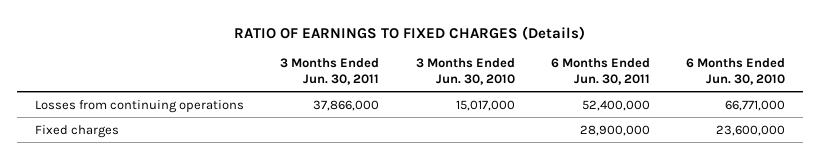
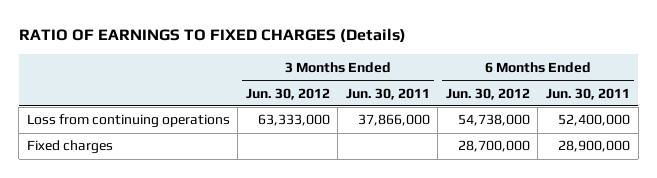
- | 3 Months Ended Jun. 30, 2011 | 3 Months Ended Jun. 30, 2010 | 6 Months Ended Jun. 30, 2011 | 6 Months Ended Jun. 30, 2010
+ | 3 Months Ended Jun. 30, 2012 | 3 Months Ended Jun. 30, 2011 | 6 Months Ended Jun. 30, 2012 | 6 Months Ended Jun. 30, 2011
- Losses from continuing operations | 37,866,000 | 15,017,000 | 52,400,000 | 66,771,000
+ Loss from continuing operations | 63,333,000 | 37,866,000 | 54,738,000 | 52,400,000

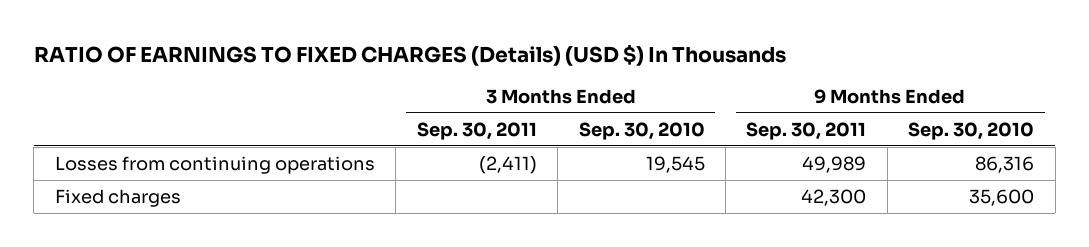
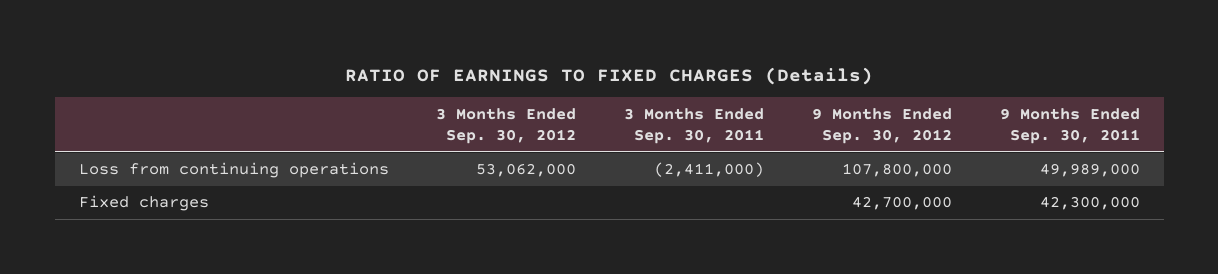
- RATIO OF EARNINGS TO FIXED CHARGES (Details) (USD $) In Thousands
+ RATIO OF EARNINGS TO FIXED CHARGES (Details)
- | 3 Months Ended Sep. 30, 2011 | 3 Months Ended Sep. 30, 2010 | 9 Months Ended Sep. 30, 2011 | 9 Months Ended Sep. 30, 2010
+ | 3 Months Ended Sep. 30, 2012 | 3 Months Ended Sep. 30, 2011 | 9 Months Ended Sep. 30, 2012 | 9 Months Ended Sep. 30, 2011
- Losses from continuing operations | (2,411) | 19,545 | 49,989 | 86,316
- Fixed charges | | | 42,300 | 35,600
+ Loss from continuing operations | 53,062,000 | (2,411,000) | 107,800,000 | 49,989,000
+ Fixed charges | | | 42,700,000 | 42,300,000

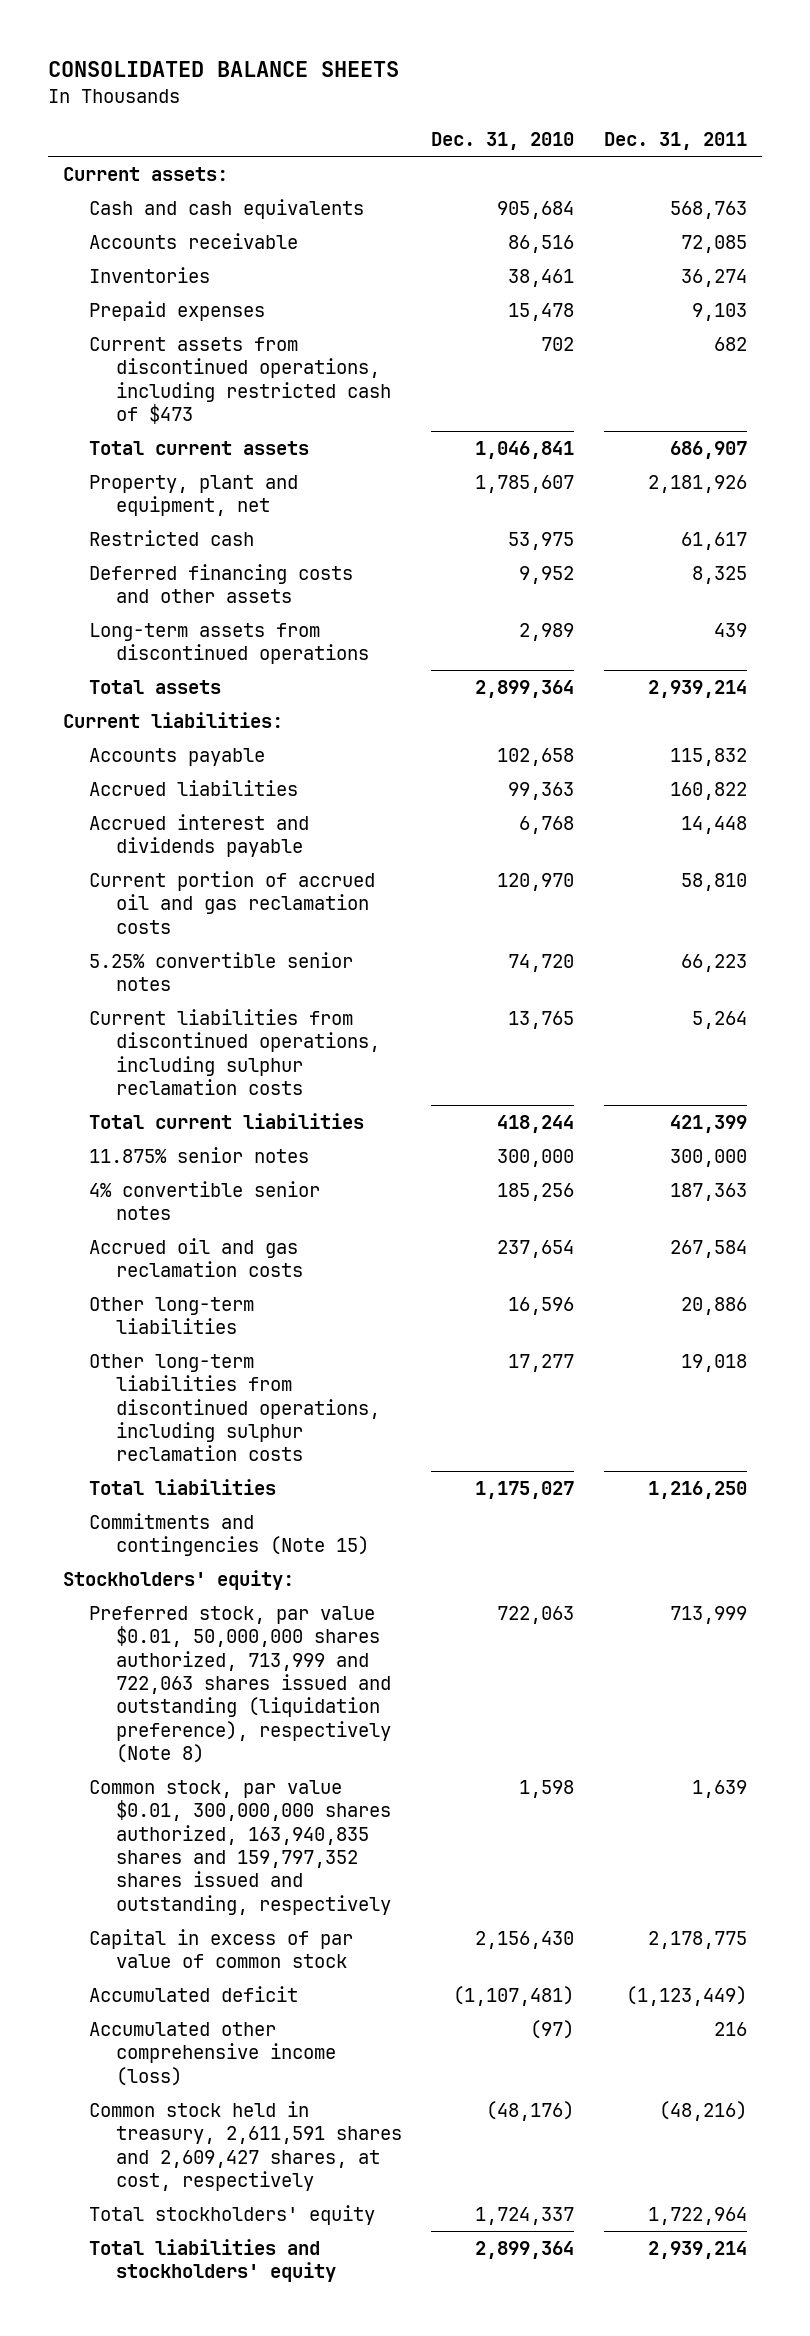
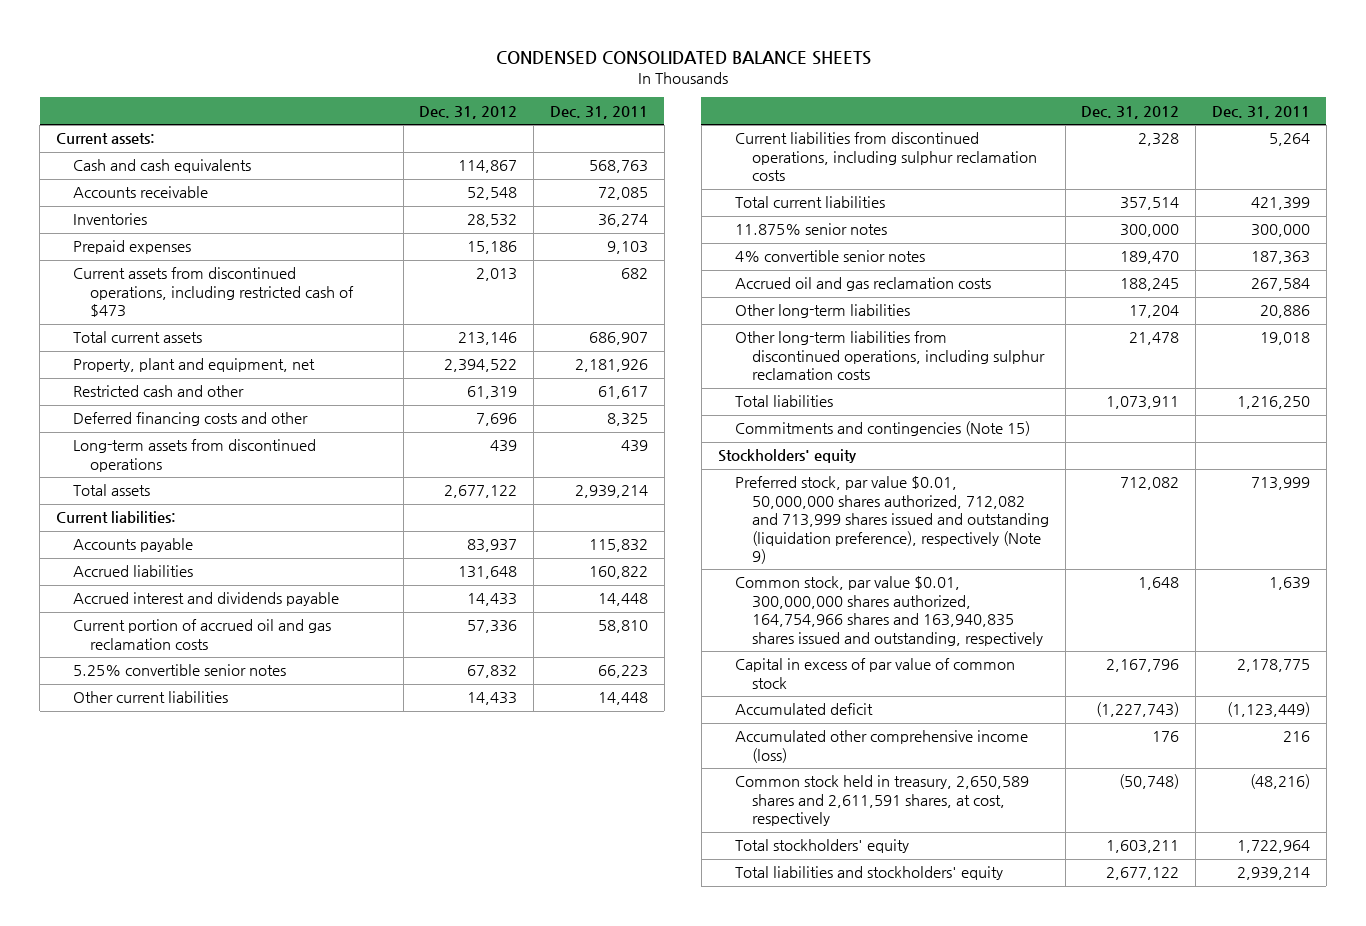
- CONSOLIDATED BALANCE SHEETS
+ CONDENSED CONSOLIDATED BALANCE SHEETS
- | Dec. 31, 2010 | Dec. 31, 2011
+ | Dec. 31, 2012 | Dec. 31, 2011
- Restricted cash | 53,975 | 61,617
- Deferred financing costs and other assets | 9,952 | 8,325
+ Restricted cash and other | 61,319 | 61,617
+ Deferred financing costs and other | 7,696 | 8,325
+ Other current liabilities | 14,433 | 14,448
- Stockholders' equity:
- Preferred stock, par value $0.01, 50,000,000 shares authorized, 713,999 and 722,063 shares issued and outstanding (liquidation preference), respectively (Note 8) | 722,063 | 713,999
- Common stock, par value $0.01, 300,000,000 shares authorized, 163,940,835 shares and 159,797,352 shares issued and outstanding, respectively | 1,598 | 1,639
+ Stockholders' equity
+ Preferred stock, par value $0.01, 50,000,000 shares authorized, 712,082 and 713,999 shares issued and outstanding (liquidation preference), respectively (Note 9) | 712,082 | 713,999
+ Common stock, par value $0.01, 300,000,000 shares authorized, 164,754,966 shares and 163,940,835 shares issued and outstanding, respectively | 1,648 | 1,639
- Common stock held in treasury, 2,611,591 shares and 2,609,427 shares, at cost, respectively | (48,176) | (48,216)
+ Common stock held in treasury, 2,650,589 shares and 2,611,591 shares, at cost, respectively | (50,748) | (48,216)

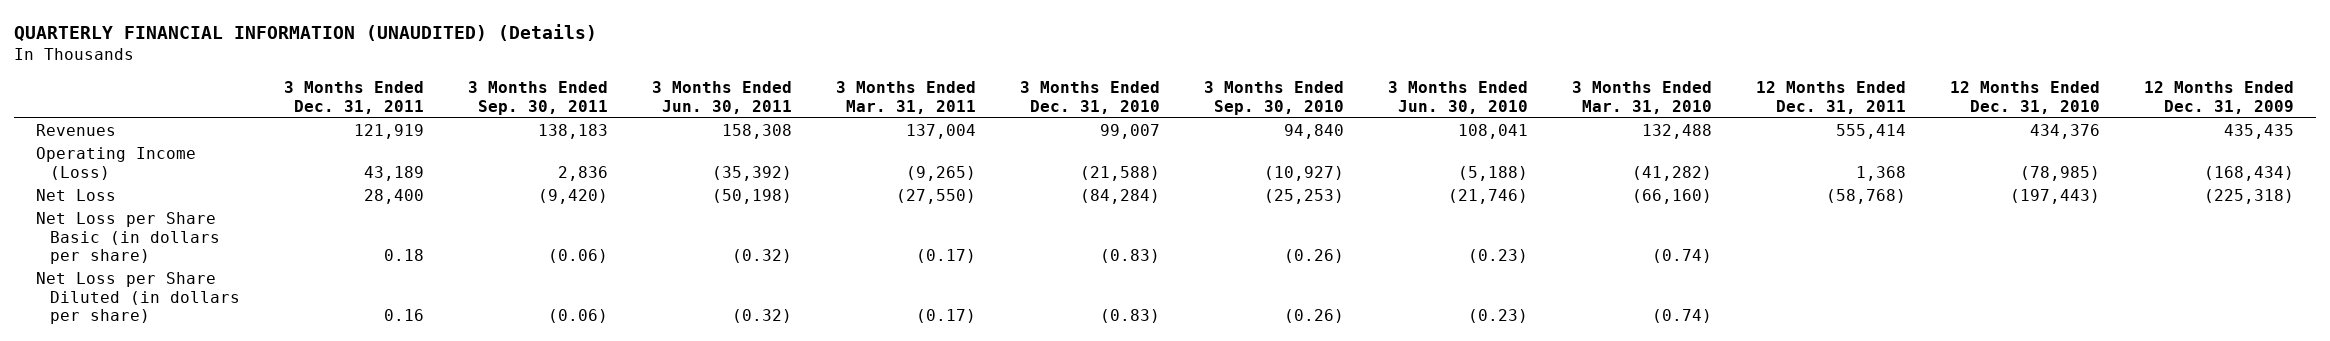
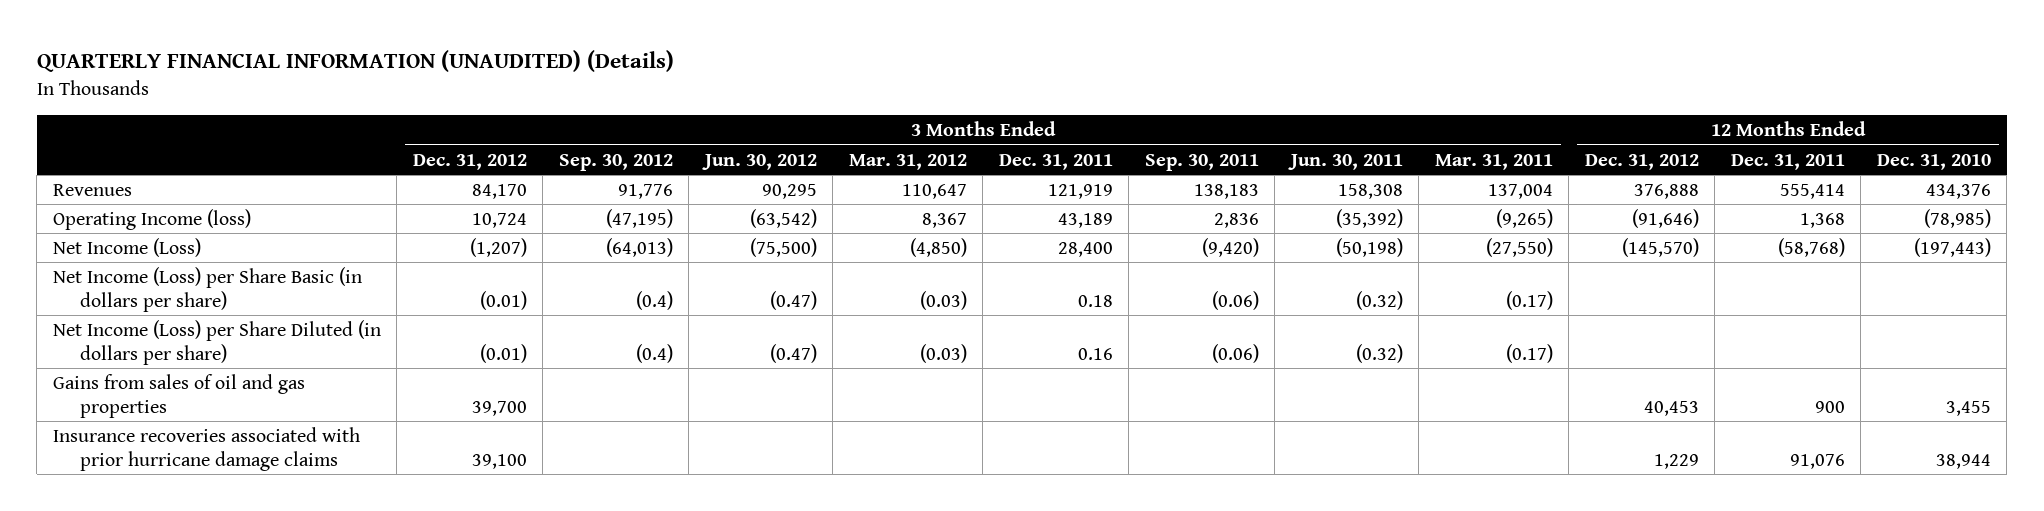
- | 3 Months Ended Dec. 31, 2011 | 3 Months Ended Sep. 30, 2011 | 3 Months Ended Jun. 30, 2011 | 3 Months Ended Mar. 31, 2011 | 3 Months Ended Dec. 31, 2010 | 3 Months Ended Sep. 30, 2010 | 3 Months Ended Jun. 30, 2010 | 3 Months Ended Mar. 31, 2010 | 12 Months Ended Dec. 31, 2011 | 12 Months Ended Dec. 31, 2010 | 12 Months Ended Dec. 31, 2009
+ | 3 Months Ended Dec. 31, 2012 | 3 Months Ended Sep. 30, 2012 | 3 Months Ended Jun. 30, 2012 | 3 Months Ended Mar. 31, 2012 | 3 Months Ended Dec. 31, 2011 | 3 Months Ended Sep. 30, 2011 | 3 Months Ended Jun. 30, 2011 | 3 Months Ended Mar. 31, 2011 | 12 Months Ended Dec. 31, 2012 | 12 Months Ended Dec. 31, 2011 | 12 Months Ended Dec. 31, 2010
- Operating Income (Loss) | 43,189 | 2,836 | (35,392) | (9,265) | (21,588) | (10,927) | (5,188) | (41,282) | 1,368 | (78,985) | (168,434)
- Net Loss | 28,400 | (9,420) | (50,198) | (27,550) | (84,284) | (25,253) | (21,746) | (66,160) | (58,768) | (197,443) | (225,318)
- Net Loss per Share Basic (in dollars per share) | 0.18 | (0.06) | (0.32) | (0.17) | (0.83) | (0.26) | (0.23) | (0.74) | | |
- Net Loss per Share Diluted (in dollars per share) | 0.16 | (0.06) | (0.32) | (0.17) | (0.83) | (0.26) | (0.23) | (0.74) | | |
+ Operating Income (loss) | 10,724 | (47,195) | (63,542) | 8,367 | 43,189 | 2,836 | (35,392) | (9,265) | (91,646) | 1,368 | (78,985)
+ Net Income (Loss) | (1,207) | (64,013) | (75,500) | (4,850) | 28,400 | (9,420) | (50,198) | (27,550) | (145,570) | (58,768) | (197,443)
+ Net Income (Loss) per Share Basic (in dollars per share) | (0.01) | (0.4) | (0.47) | (0.03) | 0.18 | (0.06) | (0.32) | (0.17) | | |
+ Net Income (Loss) per Share Diluted (in dollars per share) | (0.01) | (0.4) | (0.47) | (0.03) | 0.16 | (0.06) | (0.32) | (0.17) | | |
+ Gains from sales of oil and gas properties | 39,700 | | | | | | | | 40,453 | 900 | 3,455
+ Insurance recoveries associated with prior hurricane damage claims | 39,100 | | | | | | | | 1,229 | 91,076 | 38,944

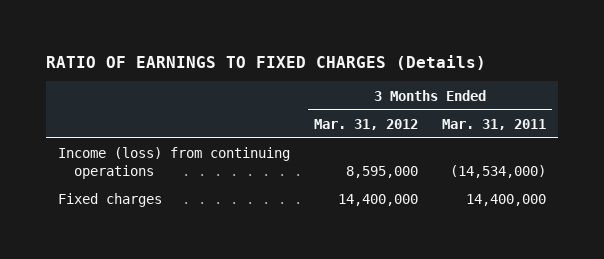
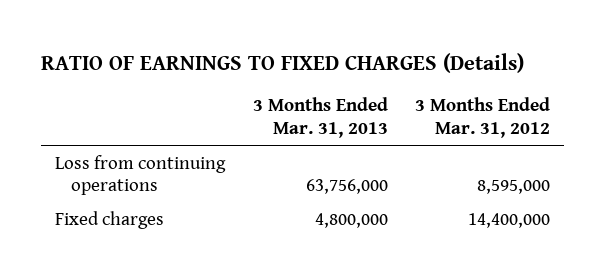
- | 3 Months Ended Mar. 31, 2012 | 3 Months Ended Mar. 31, 2011
+ | 3 Months Ended Mar. 31, 2013 | 3 Months Ended Mar. 31, 2012
- Income (loss) from continuing operations | 8,595,000 | (14,534,000)
+ Loss from continuing operations | 63,756,000 | 8,595,000

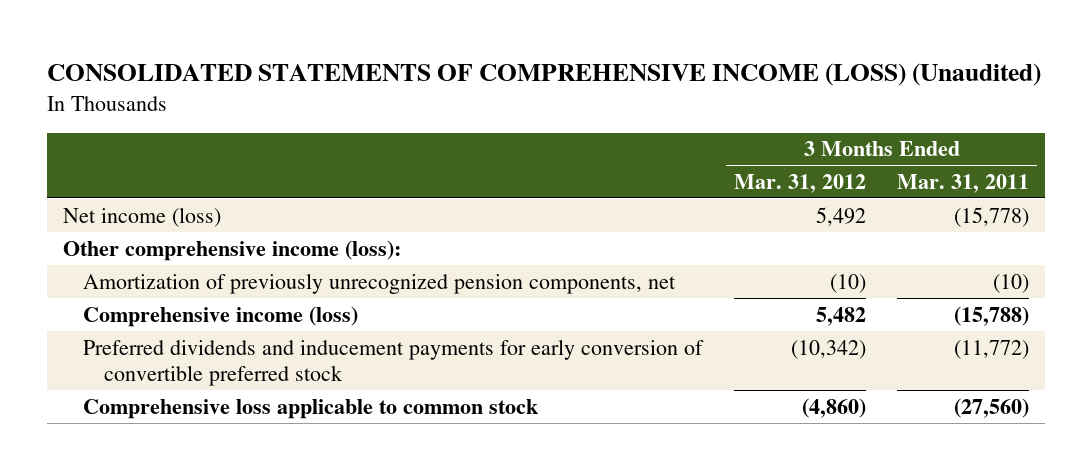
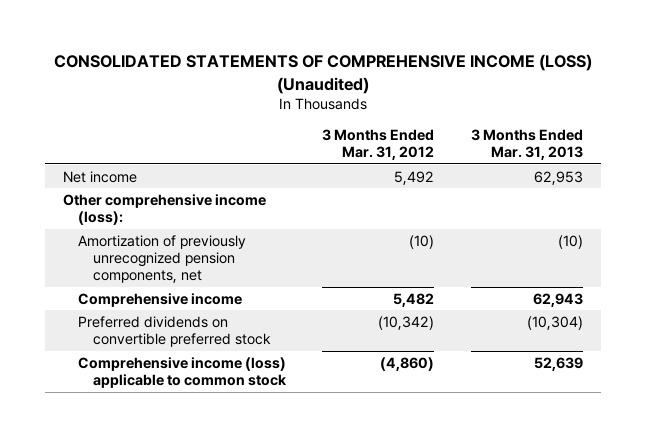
- | 3 Months Ended Mar. 31, 2012 | 3 Months Ended Mar. 31, 2011
+ | 3 Months Ended Mar. 31, 2012 | 3 Months Ended Mar. 31, 2013
- Net income (loss) | 5,492 | (15,778)
+ Net income | 5,492 | 62,953
- Comprehensive income (loss) | 5,482 | (15,788)
- Preferred dividends and inducement payments for early conversion of convertible preferred stock | (10,342) | (11,772)
- Comprehensive loss applicable to common stock | (4,860) | (27,560)
+ Comprehensive income | 5,482 | 62,943
+ Preferred dividends on convertible preferred stock | (10,342) | (10,304)
+ Comprehensive income (loss) applicable to common stock | (4,860) | 52,639

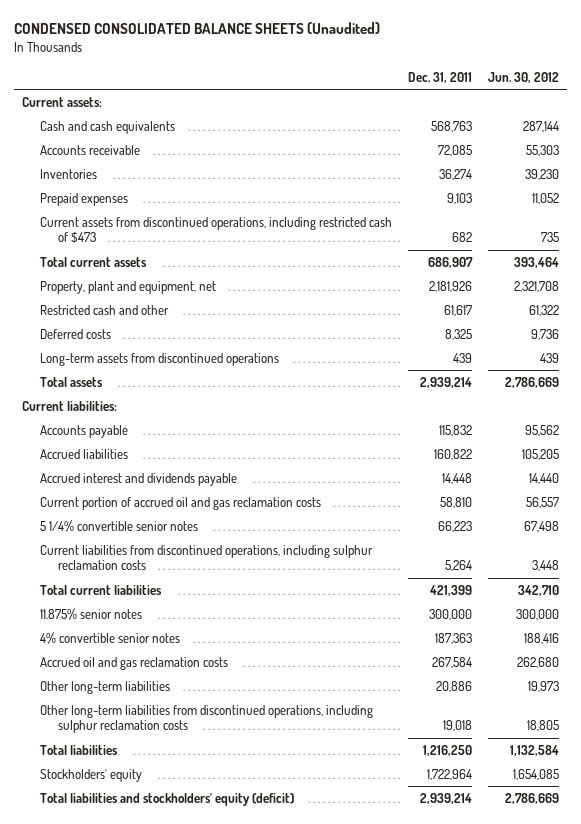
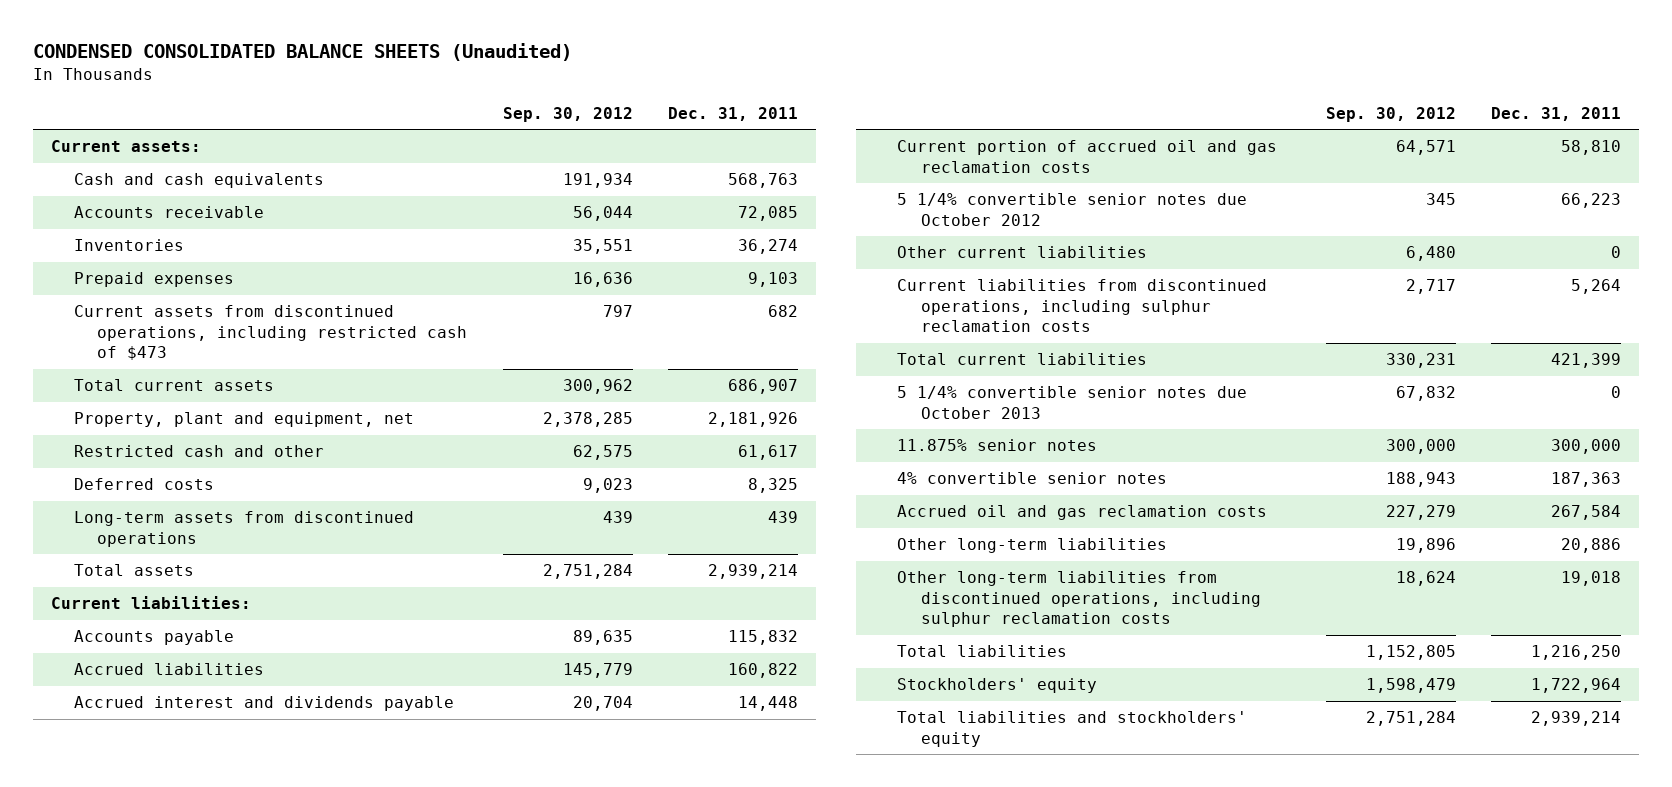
- | Dec. 31, 2011 | Jun. 30, 2012
+ | Sep. 30, 2012 | Dec. 31, 2011
- 5 1/4% convertible senior notes | 66,223 | 67,498
+ 5 1/4% convertible senior notes due October 2012 | 345 | 66,223
+ Other current liabilities | 6,480 | 0
+ 5 1/4% convertible senior notes due October 2013 | 67,832 | 0
- Total liabilities and stockholders' equity (deficit) | 2,939,214 | 2,786,669
+ Total liabilities and stockholders' equity | 2,751,284 | 2,939,214

